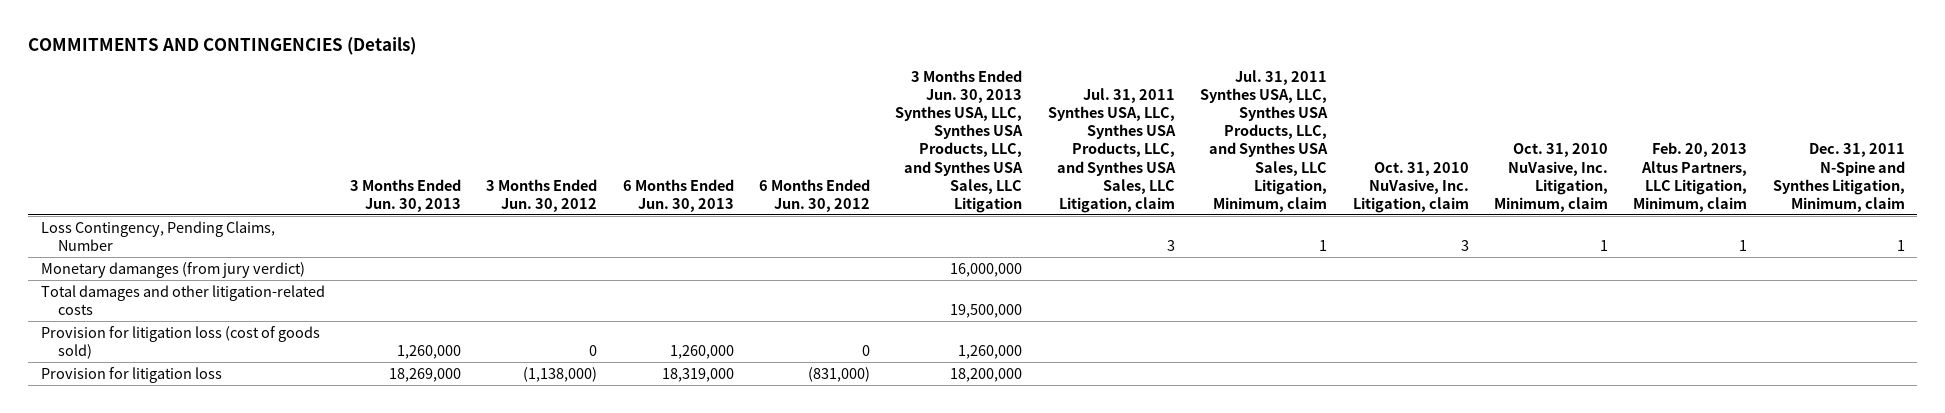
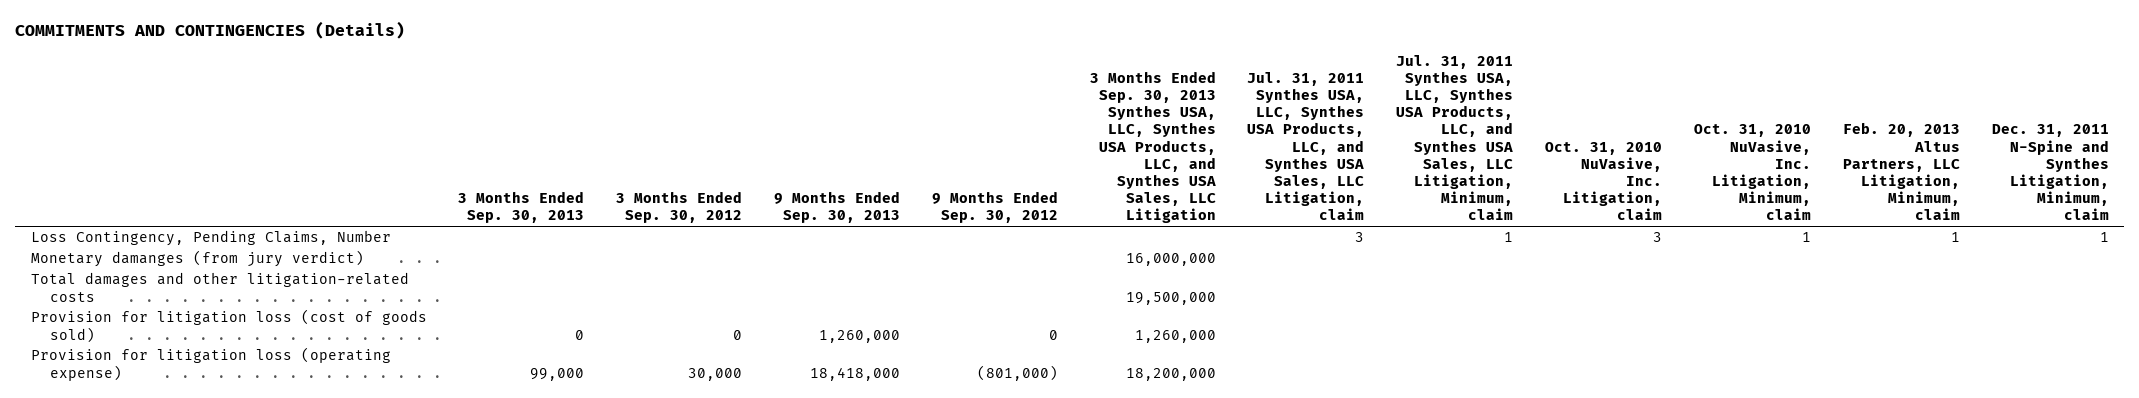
- | 3 Months Ended Jun. 30, 2013 | 3 Months Ended Jun. 30, 2012 | 6 Months Ended Jun. 30, 2013 | 6 Months Ended Jun. 30, 2012 | 3 Months Ended Jun. 30, 2013 Synthes USA, LLC, Synthes USA Products, LLC, and Synthes USA Sales, LLC Litigation | Jul. 31, 2011 Synthes USA, LLC, Synthes USA Products, LLC, and Synthes USA Sales, LLC Litigation, claim | Jul. 31, 2011 Synthes USA, LLC, Synthes USA Products, LLC, and Synthes USA Sales, LLC Litigation, Minimum, claim | Oct. 31, 2010 NuVasive, Inc. Litigation, claim | Oct. 31, 2010 NuVasive, Inc. Litigation, Minimum, claim | Feb. 20, 2013 Altus Partners, LLC Litigation, Minimum, claim | Dec. 31, 2011 N-Spine and Synthes Litigation, Minimum, claim
+ | 3 Months Ended Sep. 30, 2013 | 3 Months Ended Sep. 30, 2012 | 9 Months Ended Sep. 30, 2013 | 9 Months Ended Sep. 30, 2012 | 3 Months Ended Sep. 30, 2013 Synthes USA, LLC, Synthes USA Products, LLC, and Synthes USA Sales, LLC Litigation | Jul. 31, 2011 Synthes USA, LLC, Synthes USA Products, LLC, and Synthes USA Sales, LLC Litigation, claim | Jul. 31, 2011 Synthes USA, LLC, Synthes USA Products, LLC, and Synthes USA Sales, LLC Litigation, Minimum, claim | Oct. 31, 2010 NuVasive, Inc. Litigation, claim | Oct. 31, 2010 NuVasive, Inc. Litigation, Minimum, claim | Feb. 20, 2013 Altus Partners, LLC Litigation, Minimum, claim | Dec. 31, 2011 N-Spine and Synthes Litigation, Minimum, claim
- Provision for litigation loss | 18,269,000 | (1,138,000) | 18,319,000 | (831,000) | 18,200,000 | | | | | |
+ Provision for litigation loss (operating expense) | 99,000 | 30,000 | 18,418,000 | (801,000) | 18,200,000 | | | | | |

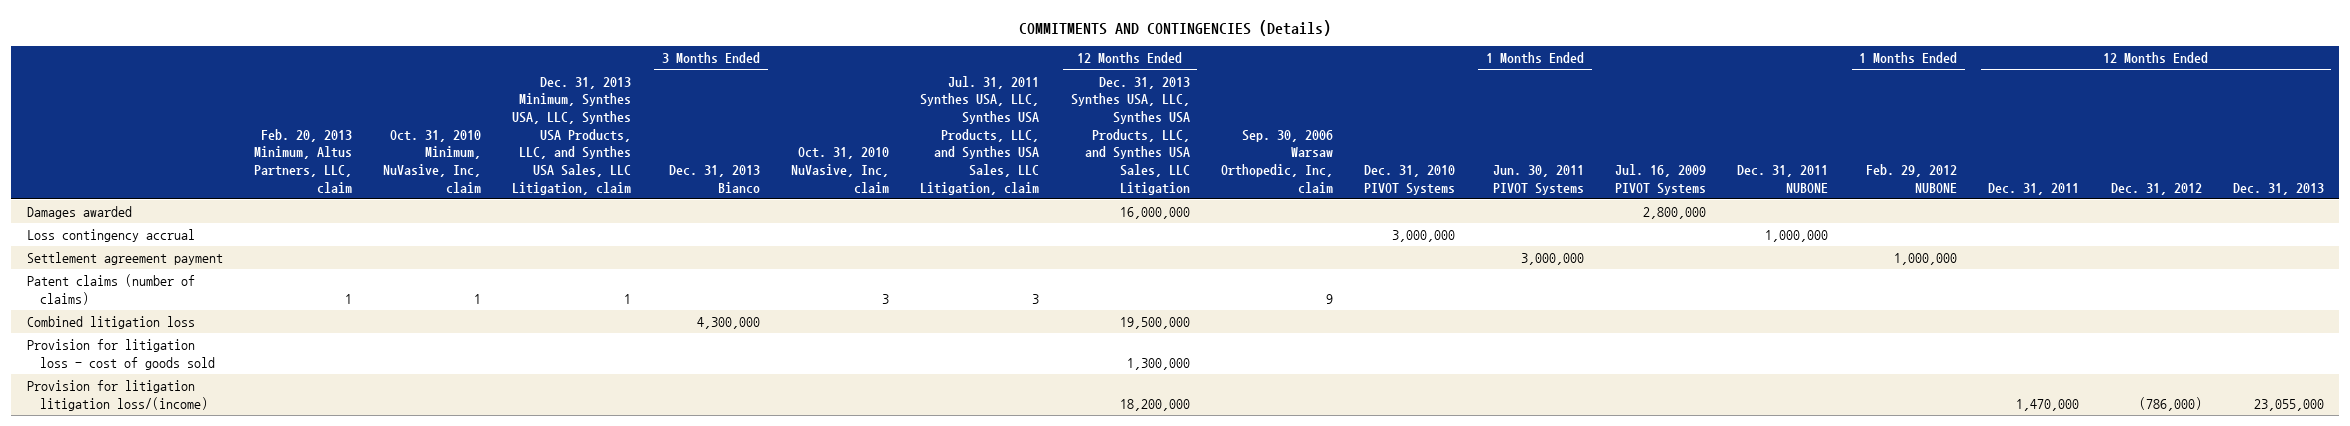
- | 3 Months Ended Sep. 30, 2013 | 3 Months Ended Sep. 30, 2012 | 9 Months Ended Sep. 30, 2013 | 9 Months Ended Sep. 30, 2012 | 3 Months Ended Sep. 30, 2013 Synthes USA, LLC, Synthes USA Products, LLC, and Synthes USA Sales, LLC Litigation | Jul. 31, 2011 Synthes USA, LLC, Synthes USA Products, LLC, and Synthes USA Sales, LLC Litigation, claim | Jul. 31, 2011 Synthes USA, LLC, Synthes USA Products, LLC, and Synthes USA Sales, LLC Litigation, Minimum, claim | Oct. 31, 2010 NuVasive, Inc. Litigation, claim | Oct. 31, 2010 NuVasive, Inc. Litigation, Minimum, claim | Feb. 20, 2013 Altus Partners, LLC Litigation, Minimum, claim | Dec. 31, 2011 N-Spine and Synthes Litigation, Minimum, claim
+ | Feb. 20, 2013 Minimum, Altus Partners, LLC, claim | Oct. 31, 2010 Minimum, NuVasive, Inc, claim | Dec. 31, 2013 Minimum, Synthes USA, LLC, Synthes USA Products, LLC, and Synthes USA Sales, LLC Litigation, claim | 3 Months Ended Dec. 31, 2013 Bianco | Oct. 31, 2010 NuVasive, Inc, claim | Jul. 31, 2011 Synthes USA, LLC, Synthes USA Products, LLC, and Synthes USA Sales, LLC Litigation, claim | 12 Months Ended Dec. 31, 2013 Synthes USA, LLC, Synthes USA Products, LLC, and Synthes USA Sales, LLC Litigation | Sep. 30, 2006 Warsaw Orthopedic, Inc, claim | Dec. 31, 2010 PIVOT Systems | 1 Months Ended Jun. 30, 2011 PIVOT Systems | Jul. 16, 2009 PIVOT Systems | Dec. 31, 2011 NUBONE | 1 Months Ended Feb. 29, 2012 NUBONE | 12 Months Ended Dec. 31, 2011 | 12 Months Ended Dec. 31, 2012 | 12 Months Ended Dec. 31, 2013
- Loss Contingency, Pending Claims, Number | | | | | | 3 | 1 | 3 | 1 | 1 | 1
- Monetary damanges (from jury verdict) | | | | | 16,000,000 | | | | | |
- Total damages and other litigation-related costs | | | | | 19,500,000 | | | | | |
- Provision for litigation loss (cost of goods sold) | 0 | 0 | 1,260,000 | 0 | 1,260,000 | | | | | |
- Provision for litigation loss (operating expense) | 99,000 | 30,000 | 18,418,000 | (801,000) | 18,200,000 | | | | | |
+ Damages awarded | | | | | | | 16,000,000 | | | | 2,800,000 | | | | |
+ Loss contingency accrual | | | | | | | | | 3,000,000 | | | 1,000,000 | | | |
+ Settlement agreement payment | | | | | | | | | | 3,000,000 | | | 1,000,000 | | |
+ Patent claims (number of claims) | 1 | 1 | 1 | | 3 | 3 | | 9 | | | | | | | |
+ Combined litigation loss | | | | 4,300,000 | | | 19,500,000 | | | | | | | | |
+ Provision for litigation loss - cost of goods sold | | | | | | | 1,300,000 | | | | | | | | |
+ Provision for litigation litigation loss/(income) | | | | | | | 18,200,000 | | | | | | | 1,470,000 | (786,000) | 23,055,000

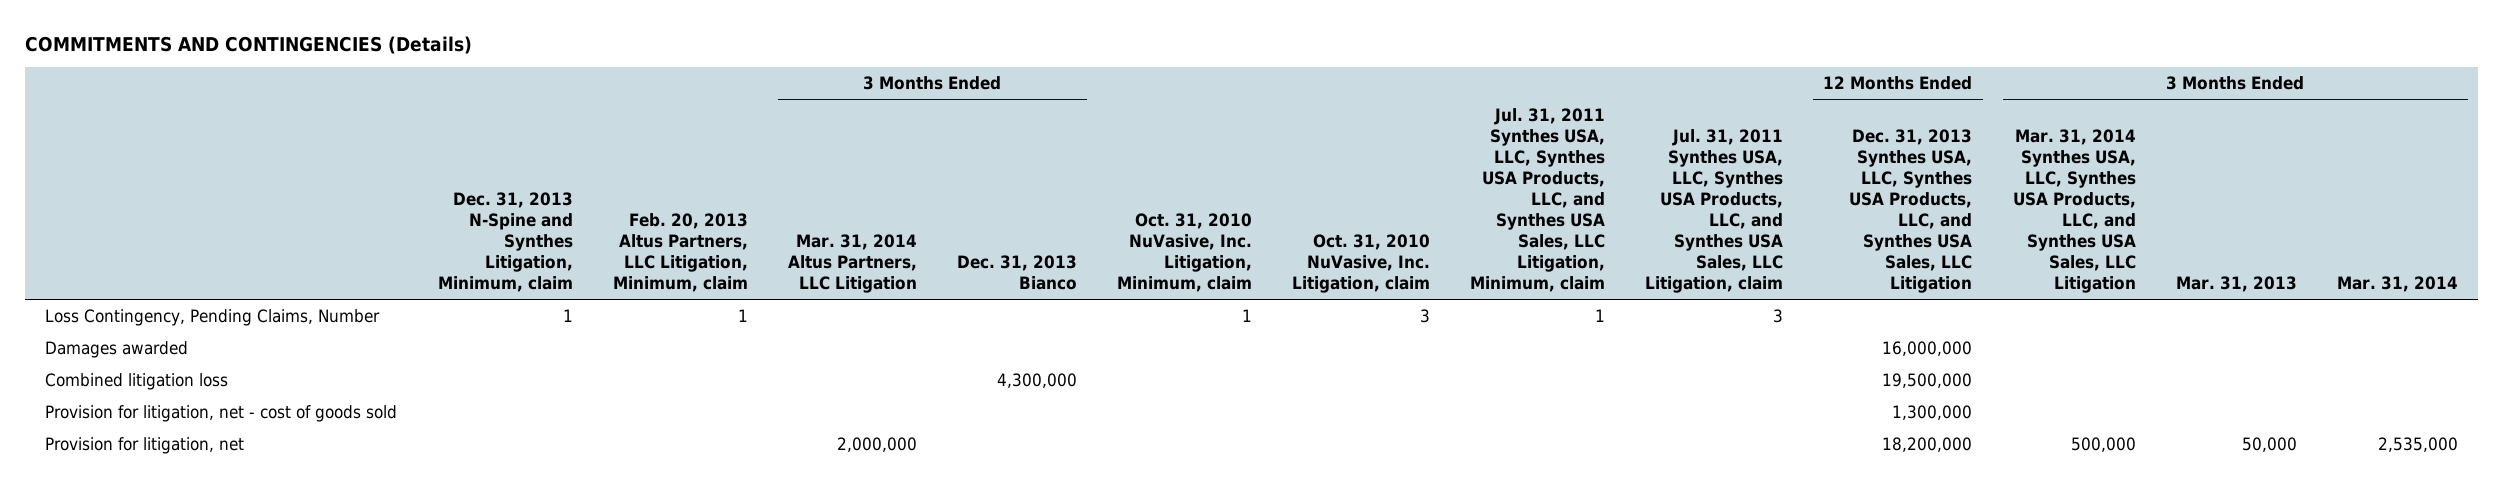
- | Feb. 20, 2013 Minimum, Altus Partners, LLC, claim | Oct. 31, 2010 Minimum, NuVasive, Inc, claim | Dec. 31, 2013 Minimum, Synthes USA, LLC, Synthes USA Products, LLC, and Synthes USA Sales, LLC Litigation, claim | 3 Months Ended Dec. 31, 2013 Bianco | Oct. 31, 2010 NuVasive, Inc, claim | Jul. 31, 2011 Synthes USA, LLC, Synthes USA Products, LLC, and Synthes USA Sales, LLC Litigation, claim | 12 Months Ended Dec. 31, 2013 Synthes USA, LLC, Synthes USA Products, LLC, and Synthes USA Sales, LLC Litigation | Sep. 30, 2006 Warsaw Orthopedic, Inc, claim | Dec. 31, 2010 PIVOT Systems | 1 Months Ended Jun. 30, 2011 PIVOT Systems | Jul. 16, 2009 PIVOT Systems | Dec. 31, 2011 NUBONE | 1 Months Ended Feb. 29, 2012 NUBONE | 12 Months Ended Dec. 31, 2011 | 12 Months Ended Dec. 31, 2012 | 12 Months Ended Dec. 31, 2013
+ | Dec. 31, 2013 N-Spine and Synthes Litigation, Minimum, claim | Feb. 20, 2013 Altus Partners, LLC Litigation, Minimum, claim | 3 Months Ended Mar. 31, 2014 Altus Partners, LLC Litigation | 3 Months Ended Dec. 31, 2013 Bianco | Oct. 31, 2010 NuVasive, Inc. Litigation, Minimum, claim | Oct. 31, 2010 NuVasive, Inc. Litigation, claim | Jul. 31, 2011 Synthes USA, LLC, Synthes USA Products, LLC, and Synthes USA Sales, LLC Litigation, Minimum, claim | Jul. 31, 2011 Synthes USA, LLC, Synthes USA Products, LLC, and Synthes USA Sales, LLC Litigation, claim | 12 Months Ended Dec. 31, 2013 Synthes USA, LLC, Synthes USA Products, LLC, and Synthes USA Sales, LLC Litigation | 3 Months Ended Mar. 31, 2014 Synthes USA, LLC, Synthes USA Products, LLC, and Synthes USA Sales, LLC Litigation | 3 Months Ended Mar. 31, 2013 | 3 Months Ended Mar. 31, 2014
+ Loss Contingency, Pending Claims, Number | 1 | 1 | | | 1 | 3 | 1 | 3 | | | |
- Loss contingency accrual | | | | | | | | | 3,000,000 | | | 1,000,000 | | | |
- Settlement agreement payment | | | | | | | | | | 3,000,000 | | | 1,000,000 | | |
- Patent claims (number of claims) | 1 | 1 | 1 | | 3 | 3 | | 9 | | | | | | | |
- Provision for litigation loss - cost of goods sold | | | | | | | 1,300,000 | | | | | | | | |
- Provision for litigation litigation loss/(income) | | | | | | | 18,200,000 | | | | | | | 1,470,000 | (786,000) | 23,055,000
+ Provision for litigation, net - cost of goods sold | | | | | | | | | 1,300,000 | | |
+ Provision for litigation, net | | | 2,000,000 | | | | | | 18,200,000 | 500,000 | 50,000 | 2,535,000

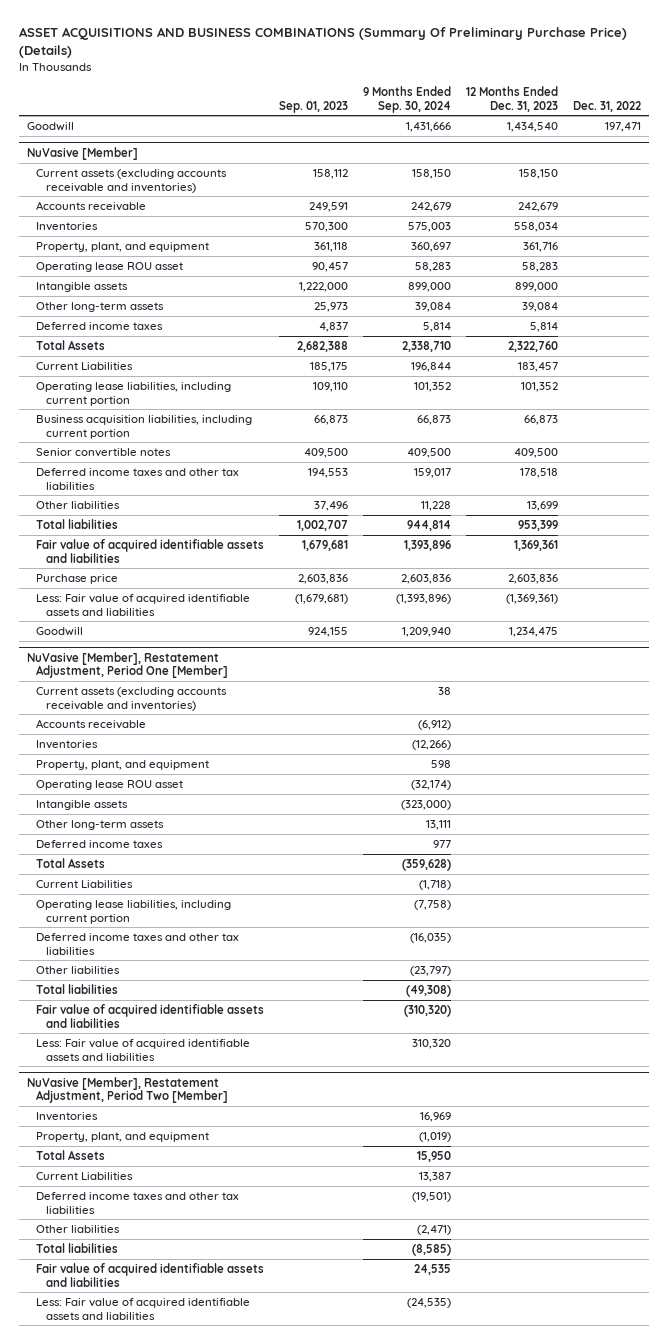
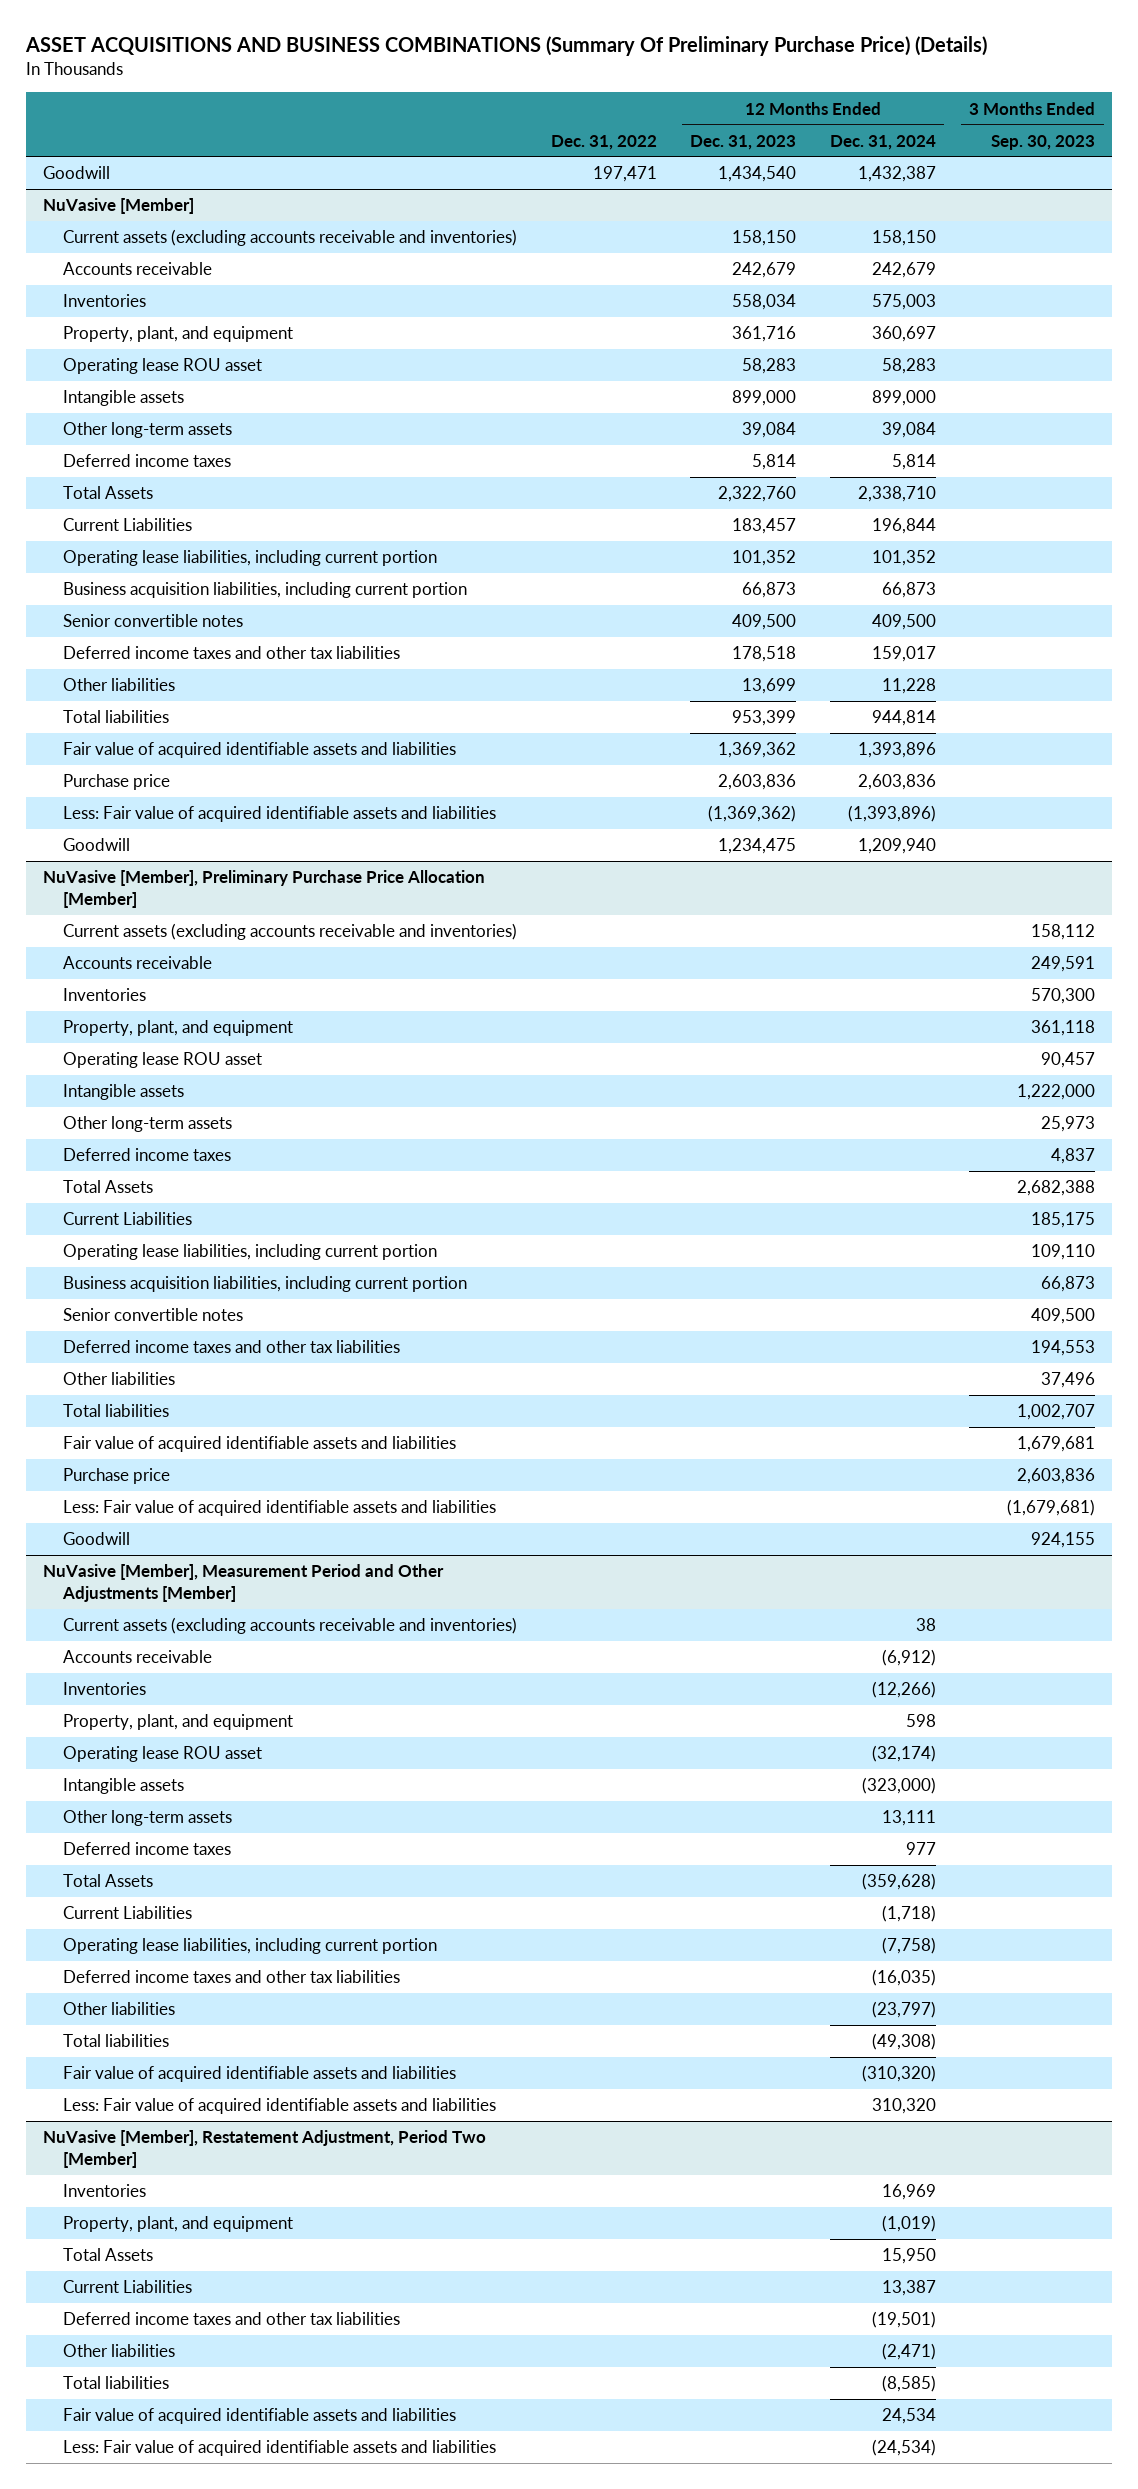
- | Sep. 01, 2023 | 9 Months Ended Sep. 30, 2024 | 12 Months Ended Dec. 31, 2023 | Dec. 31, 2022
+ | Dec. 31, 2022 | 12 Months Ended Dec. 31, 2023 | 12 Months Ended Dec. 31, 2024 | 3 Months Ended Sep. 30, 2023
@ NuVasive [Member]
- Fair value of acquired identifiable assets and liabilities | 1,679,681 | 1,393,896 | 1,369,361 |
+ Fair value of acquired identifiable assets and liabilities | | 1,369,362 | 1,393,896 |
- Less: Fair value of acquired identifiable assets and liabilities | (1,679,681) | (1,393,896) | (1,369,361) |
+ Less: Fair value of acquired identifiable assets and liabilities | | (1,369,362) | (1,393,896) |
- NuVasive [Member], Restatement Adjustment, Period One [Member]
- Current assets (excluding accounts receivable and inventories) | | 38 | |
- Accounts receivable | | (6,912) | |
- Inventories | | (12,266) | |
- Property, plant, and equipment | | 598 | |
- Operating lease ROU asset | | (32,174) | |
- Intangible assets | | (323,000) | |
- Other long-term assets | | 13,111 | |
- Deferred income taxes | | 977 | |
- Total Assets | | (359,628) | |
- Current Liabilities | | (1,718) | |
- Operating lease liabilities, including current portion | | (7,758) | |
- Deferred income taxes and other tax liabilities | | (16,035) | |
- Other liabilities | | (23,797) | |
- Total liabilities | | (49,308) | |
- Fair value of acquired identifiable assets and liabilities | | (310,320) | |
- Less: Fair value of acquired identifiable assets and liabilities | | 310,320 | |
+ NuVasive [Member], Preliminary Purchase Price Allocation [Member]
+ Current assets (excluding accounts receivable and inventories) | | | | 158,112
+ Accounts receivable | | | | 249,591
+ Inventories | | | | 570,300
+ Property, plant, and equipment | | | | 361,118
+ Operating lease ROU asset | | | | 90,457
+ Intangible assets | | | | 1,222,000
+ Other long-term assets | | | | 25,973
+ Deferred income taxes | | | | 4,837
+ Total Assets | | | | 2,682,388
+ Current Liabilities | | | | 185,175
+ Operating lease liabilities, including current portion | | | | 109,110
+ Business acquisition liabilities, including current portion | | | | 66,873
+ Senior convertible notes | | | | 409,500
+ Deferred income taxes and other tax liabilities | | | | 194,553
+ Other liabilities | | | | 37,496
+ Total liabilities | | | | 1,002,707
+ Fair value of acquired identifiable assets and liabilities | | | | 1,679,681
+ Purchase price | | | | 2,603,836
+ Less: Fair value of acquired identifiable assets and liabilities | | | | (1,679,681)
+ Goodwill | | | | 924,155
+ NuVasive [Member], Measurement Period and Other Adjustments [Member]
+ Current assets (excluding accounts receivable and inventories) | | | 38 |
+ Accounts receivable | | | (6,912) |
+ Inventories | | | (12,266) |
+ Property, plant, and equipment | | | 598 |
+ Operating lease ROU asset | | | (32,174) |
+ Intangible assets | | | (323,000) |
+ Other long-term assets | | | 13,111 |
+ Deferred income taxes | | | 977 |
+ Total Assets | | | (359,628) |
+ Current Liabilities | | | (1,718) |
+ Operating lease liabilities, including current portion | | | (7,758) |
+ Deferred income taxes and other tax liabilities | | | (16,035) |
+ Other liabilities | | | (23,797) |
+ Total liabilities | | | (49,308) |
+ Fair value of acquired identifiable assets and liabilities | | | (310,320) |
+ Less: Fair value of acquired identifiable assets and liabilities | | | 310,320 |

